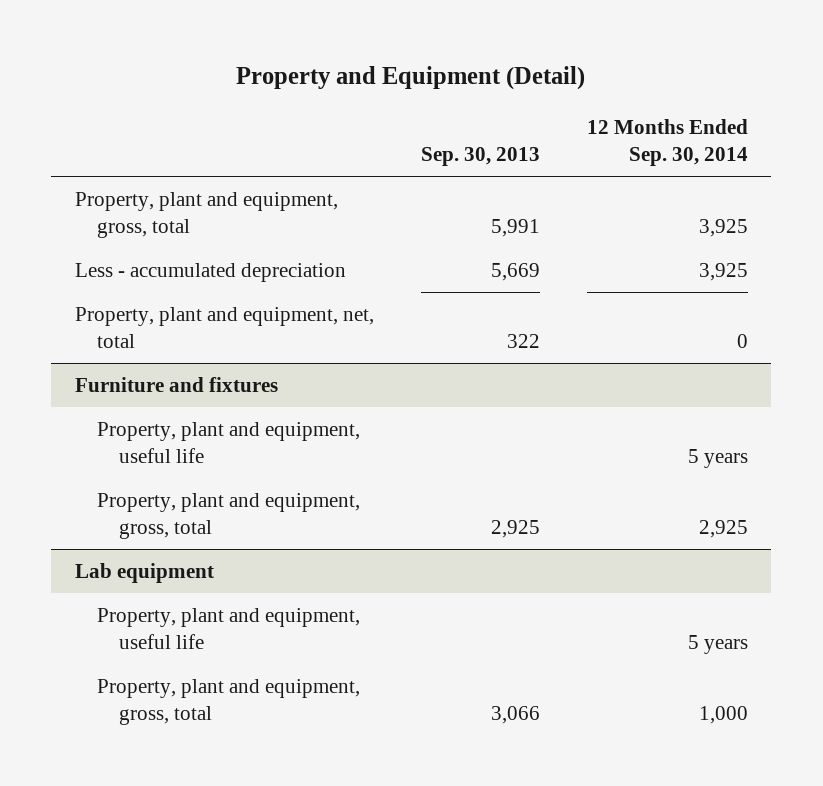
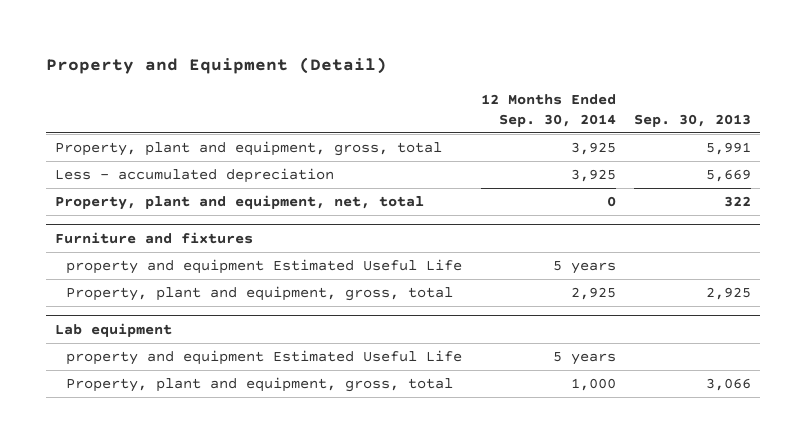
- | Sep. 30, 2013 | 12 Months Ended Sep. 30, 2014
+ | 12 Months Ended Sep. 30, 2014 | Sep. 30, 2013
@ Furniture and fixtures
- Property, plant and equipment, useful life | | 5 years
+ property and equipment Estimated Useful Life | 5 years |
@ Lab equipment
- Property, plant and equipment, useful life | | 5 years
+ property and equipment Estimated Useful Life | 5 years |

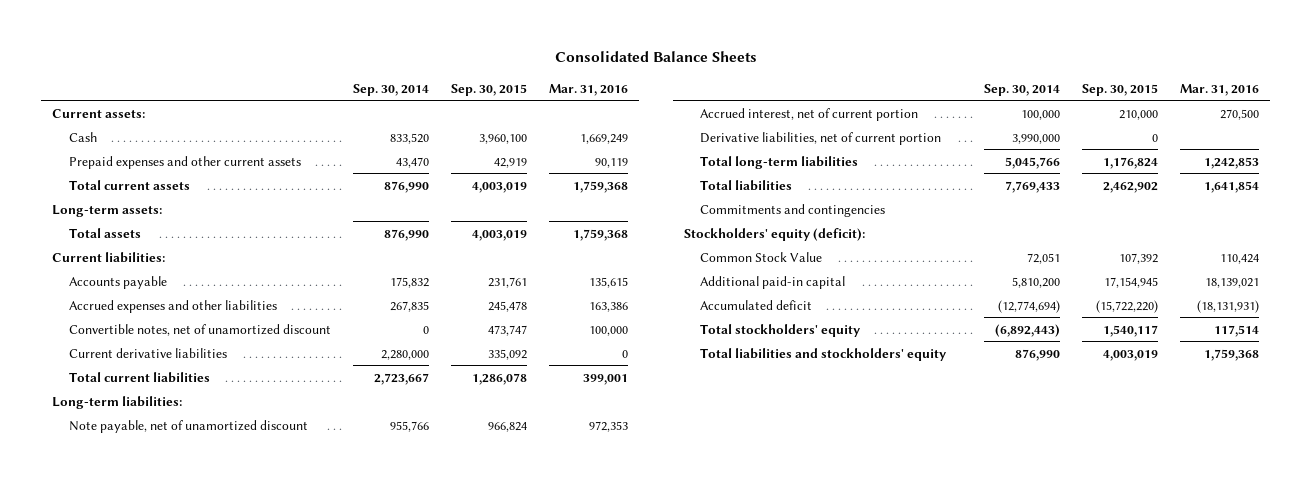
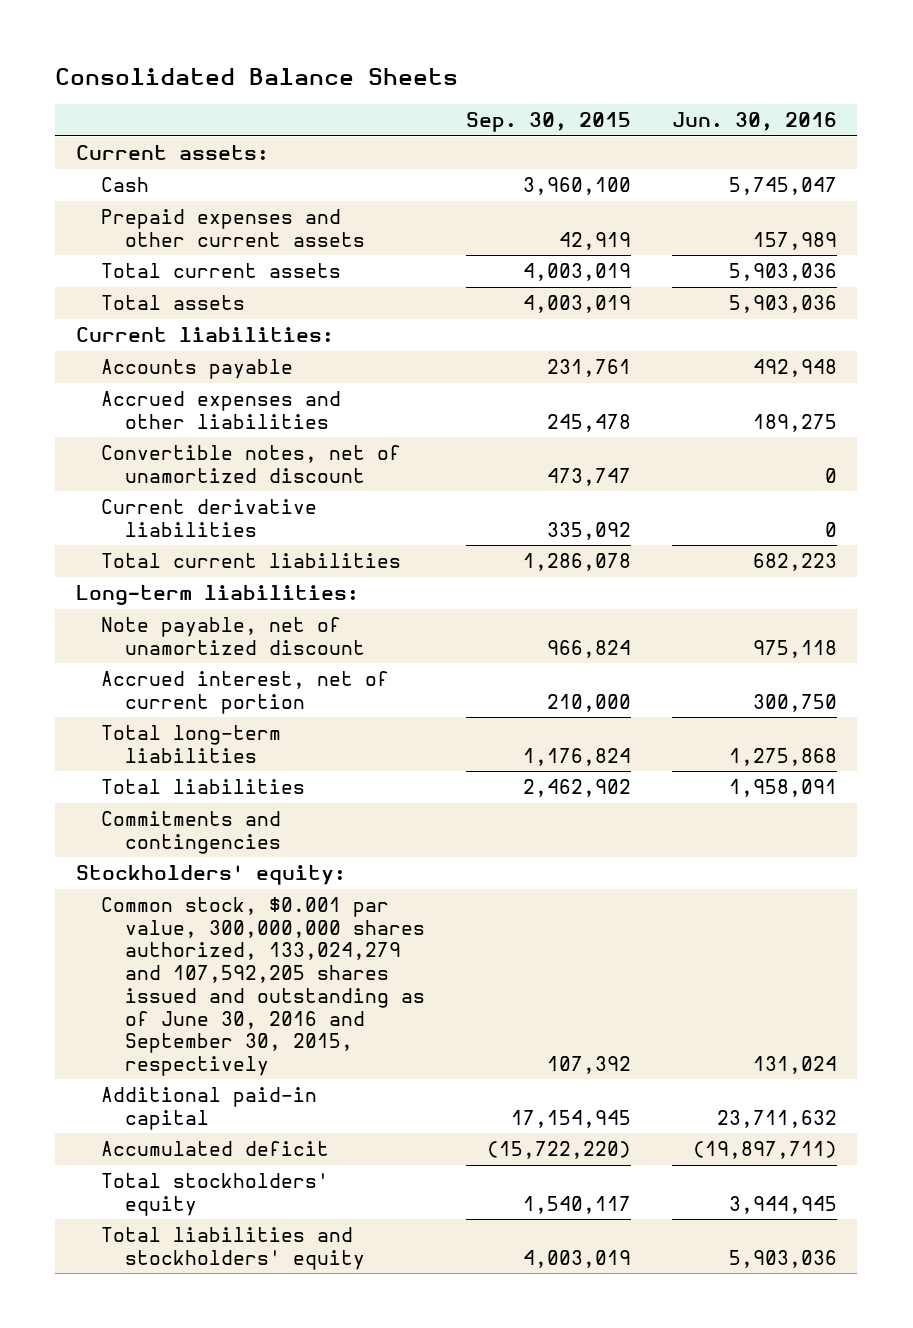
- | Sep. 30, 2014 | Sep. 30, 2015 | Mar. 31, 2016
+ | Sep. 30, 2015 | Jun. 30, 2016
- Long-term assets:
- Derivative liabilities, net of current portion | 3,990,000 | 0 |
- Stockholders' equity (deficit):
- Common Stock Value | 72,051 | 107,392 | 110,424
+ Stockholders' equity:
+ Common stock, $0.001 par value, 300,000,000 shares authorized, 133,024,279 and 107,592,205 shares issued and outstanding as of June 30, 2016 and September 30, 2015, respectively | 107,392 | 131,024

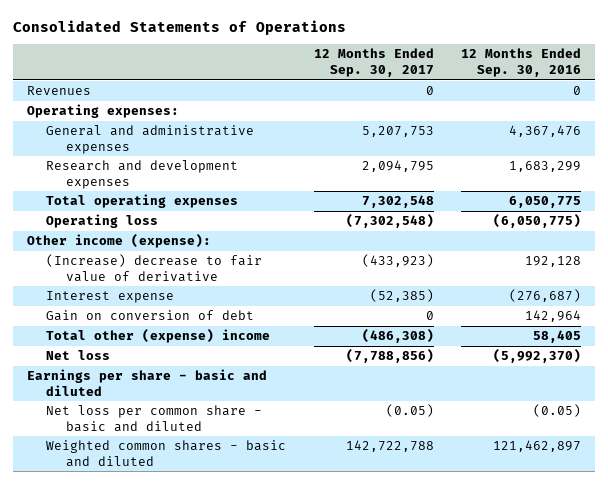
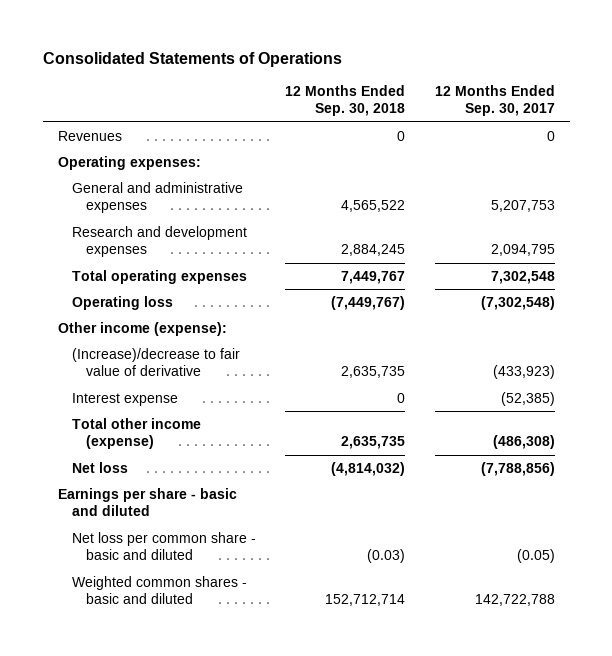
- | 12 Months Ended Sep. 30, 2017 | 12 Months Ended Sep. 30, 2016
+ | 12 Months Ended Sep. 30, 2018 | 12 Months Ended Sep. 30, 2017
- (Increase) decrease to fair value of derivative | (433,923) | 192,128
+ (Increase)/decrease to fair value of derivative | 2,635,735 | (433,923)
- Gain on conversion of debt | 0 | 142,964
- Total other (expense) income | (486,308) | 58,405
+ Total other income (expense) | 2,635,735 | (486,308)

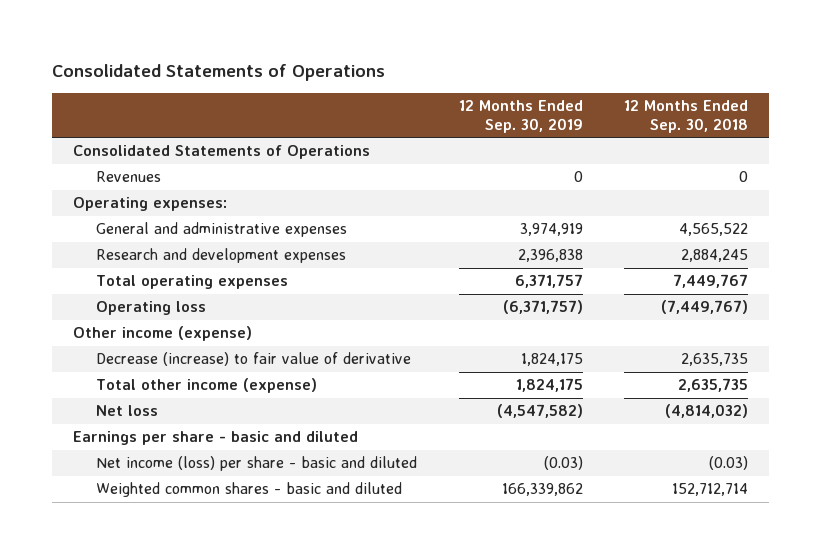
- | 12 Months Ended Sep. 30, 2018 | 12 Months Ended Sep. 30, 2017
+ | 12 Months Ended Sep. 30, 2019 | 12 Months Ended Sep. 30, 2018
+ Consolidated Statements of Operations
- Other income (expense):
- (Increase)/decrease to fair value of derivative | 2,635,735 | (433,923)
- Interest expense | 0 | (52,385)
+ Other income (expense)
+ Decrease (increase) to fair value of derivative | 1,824,175 | 2,635,735
- Net loss per common share - basic and diluted | (0.03) | (0.05)
+ Net income (loss) per share - basic and diluted | (0.03) | (0.03)

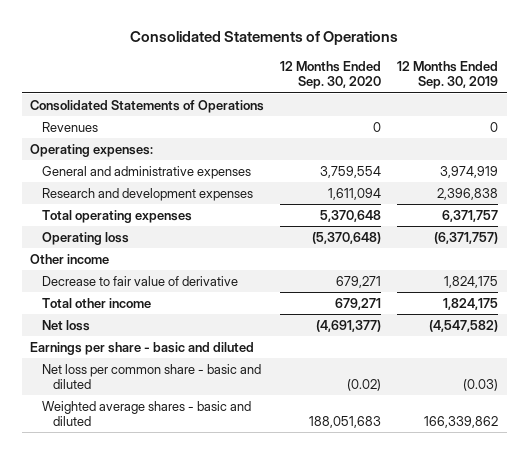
- | 12 Months Ended Sep. 30, 2019 | 12 Months Ended Sep. 30, 2018
+ | 12 Months Ended Sep. 30, 2020 | 12 Months Ended Sep. 30, 2019
- Other income (expense)
- Decrease (increase) to fair value of derivative | 1,824,175 | 2,635,735
- Total other income (expense) | 1,824,175 | 2,635,735
+ Other income
+ Decrease to fair value of derivative | 679,271 | 1,824,175
+ Total other income | 679,271 | 1,824,175
- Net income (loss) per share - basic and diluted | (0.03) | (0.03)
- Weighted common shares - basic and diluted | 166,339,862 | 152,712,714
+ Net loss per common share - basic and diluted | (0.02) | (0.03)
+ Weighted average shares - basic and diluted | 188,051,683 | 166,339,862

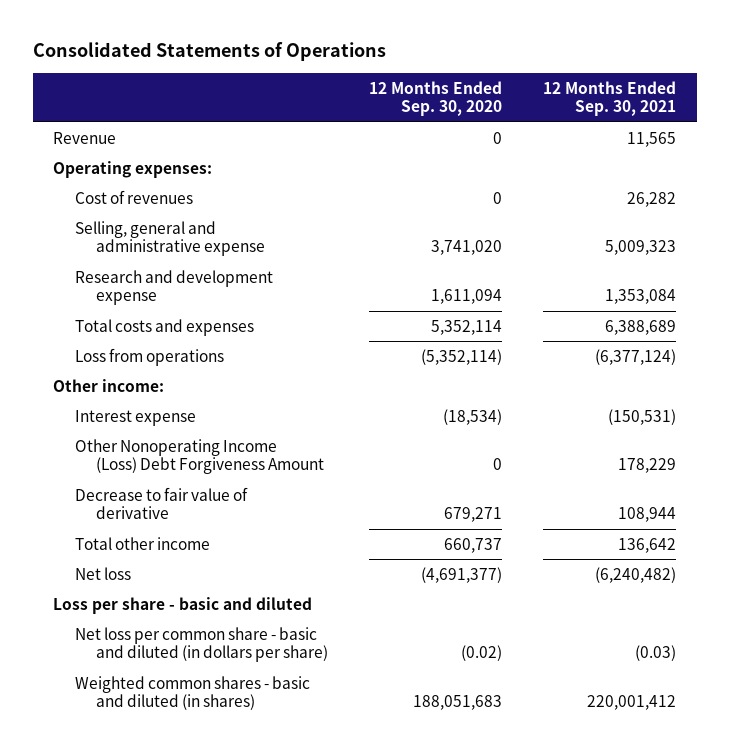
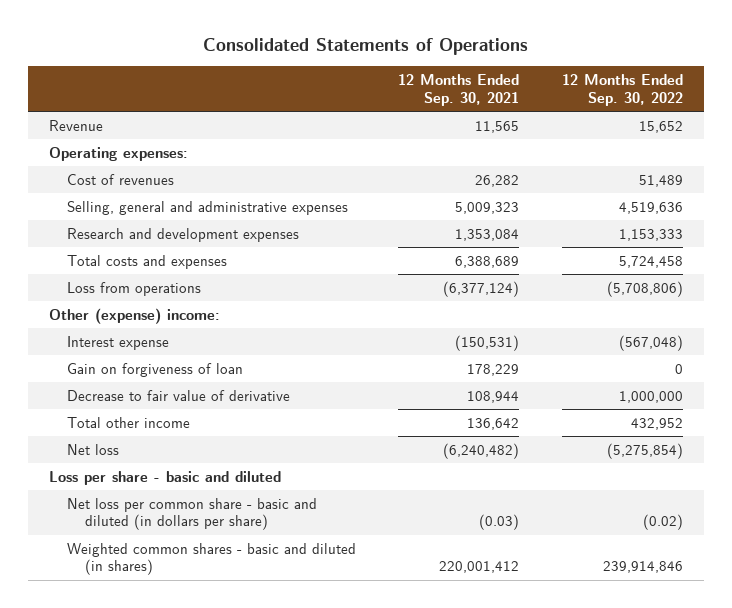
- | 12 Months Ended Sep. 30, 2020 | 12 Months Ended Sep. 30, 2021
+ | 12 Months Ended Sep. 30, 2021 | 12 Months Ended Sep. 30, 2022
- Selling, general and administrative expense | 3,741,020 | 5,009,323
- Research and development expense | 1,611,094 | 1,353,084
+ Selling, general and administrative expenses | 5,009,323 | 4,519,636
+ Research and development expenses | 1,353,084 | 1,153,333
- Other income:
+ Other (expense) income:
- Other Nonoperating Income (Loss) Debt Forgiveness Amount | 0 | 178,229
+ Gain on forgiveness of loan | 178,229 | 0

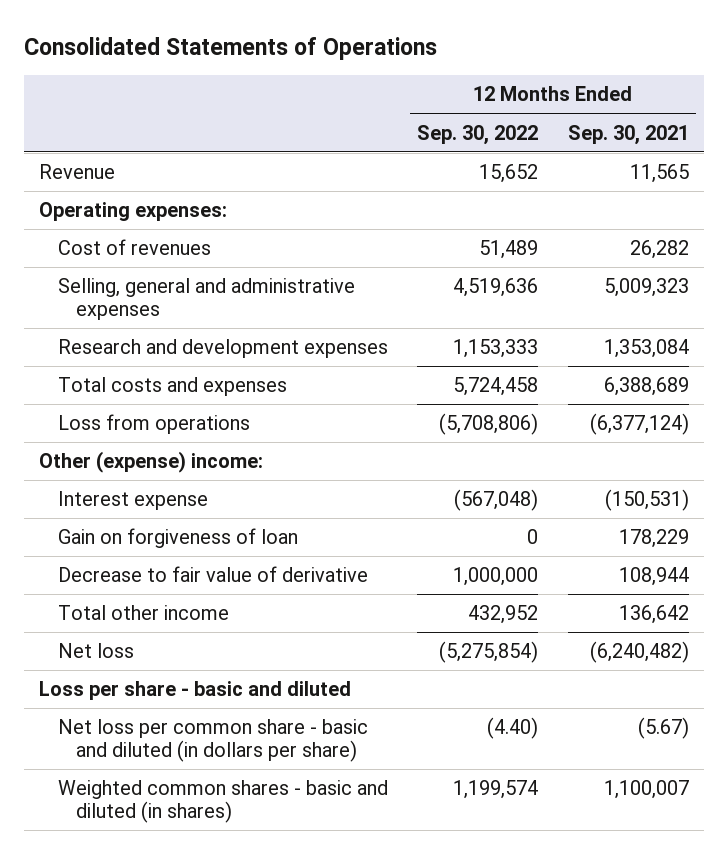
- | 12 Months Ended Sep. 30, 2021 | 12 Months Ended Sep. 30, 2022
+ | 12 Months Ended Sep. 30, 2022 | 12 Months Ended Sep. 30, 2021
- Net loss per common share - basic and diluted (in dollars per share) | (0.03) | (0.02)
- Weighted common shares - basic and diluted (in shares) | 220,001,412 | 239,914,846
+ Net loss per common share - basic and diluted (in dollars per share) | (4.40) | (5.67)
+ Weighted common shares - basic and diluted (in shares) | 1,199,574 | 1,100,007

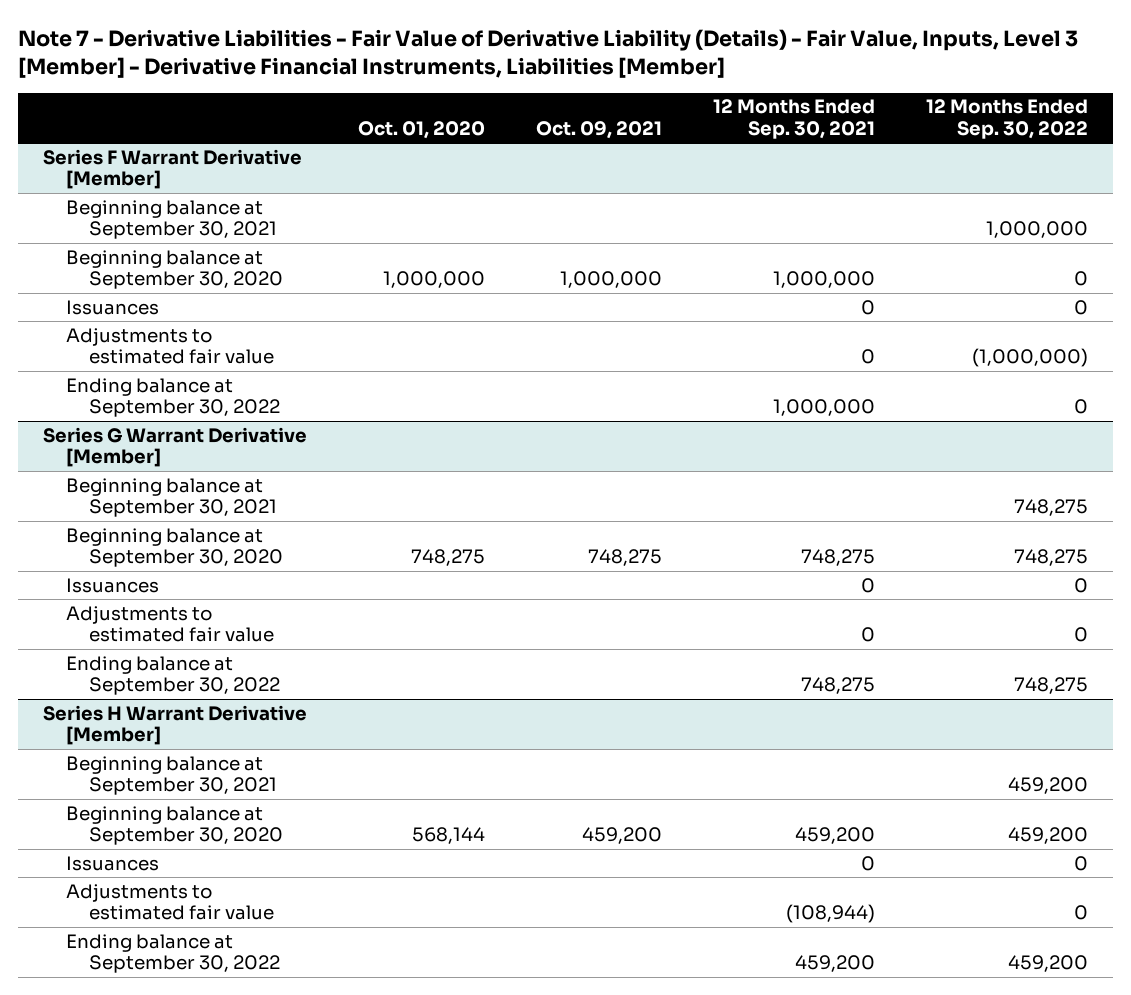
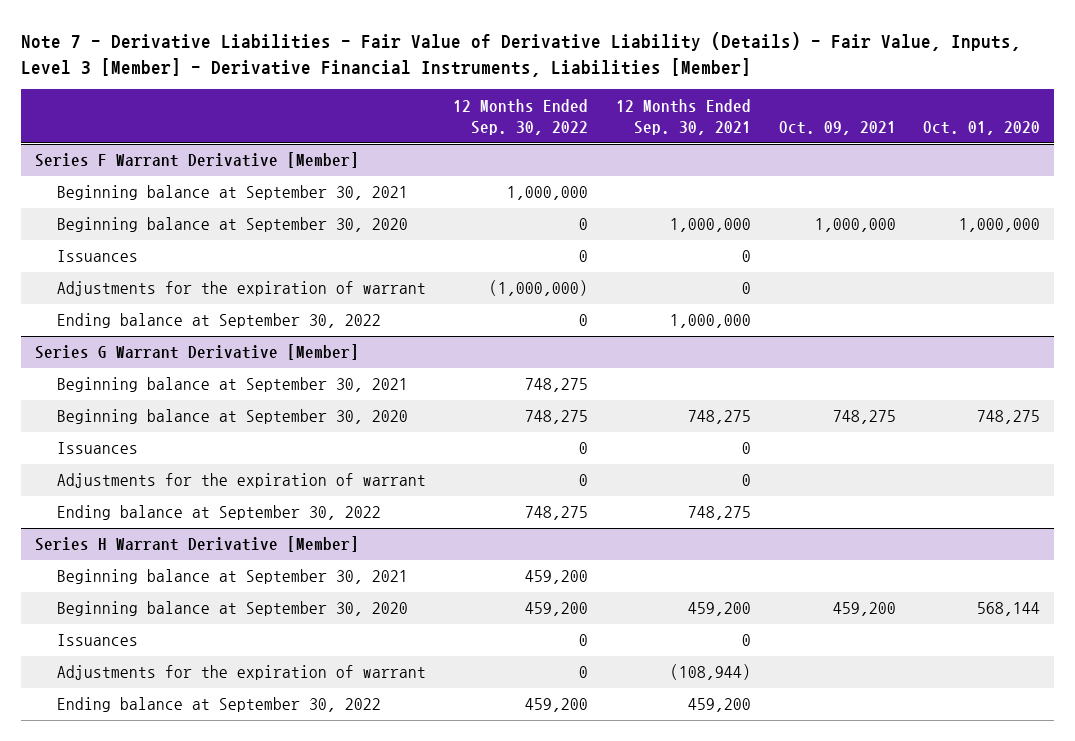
- | Oct. 01, 2020 | Oct. 09, 2021 | 12 Months Ended Sep. 30, 2021 | 12 Months Ended Sep. 30, 2022
+ | 12 Months Ended Sep. 30, 2022 | 12 Months Ended Sep. 30, 2021 | Oct. 09, 2021 | Oct. 01, 2020
@ Series F Warrant Derivative [Member]
- Adjustments to estimated fair value | | | 0 | (1,000,000)
+ Adjustments for the expiration of warrant | (1,000,000) | 0 | |
@ Series G Warrant Derivative [Member]
- Adjustments to estimated fair value | | | 0 | 0
+ Adjustments for the expiration of warrant | 0 | 0 | |
@ Series H Warrant Derivative [Member]
- Adjustments to estimated fair value | | | (108,944) | 0
+ Adjustments for the expiration of warrant | 0 | (108,944) | |

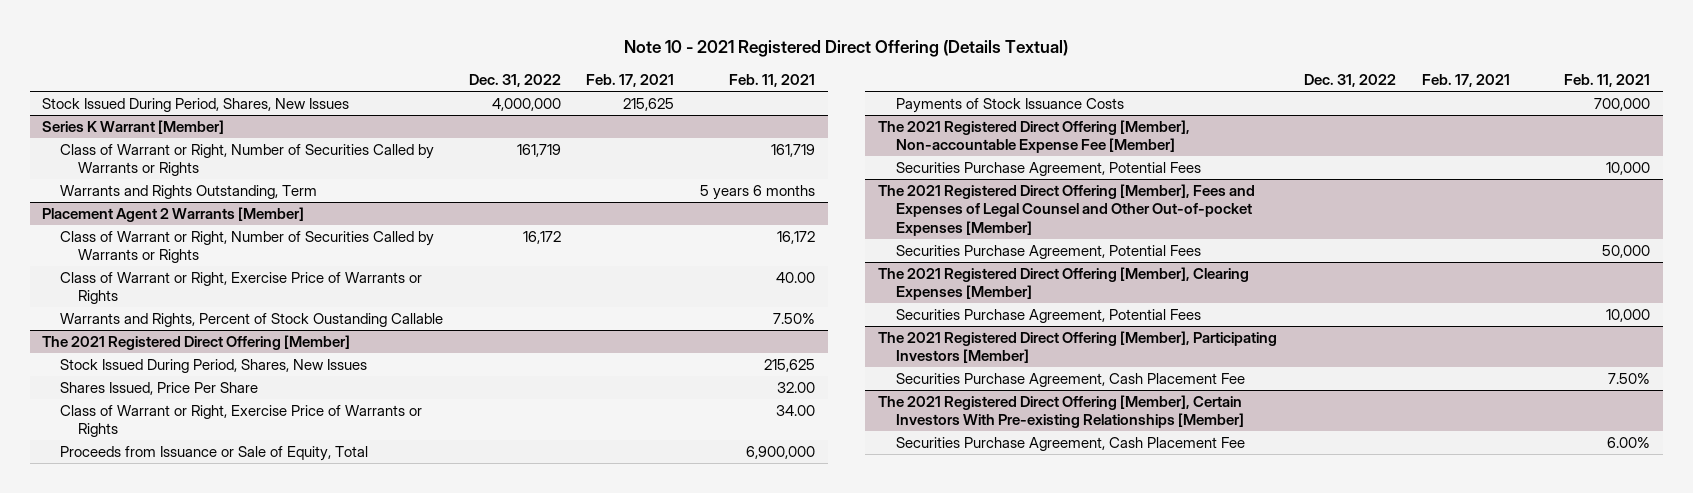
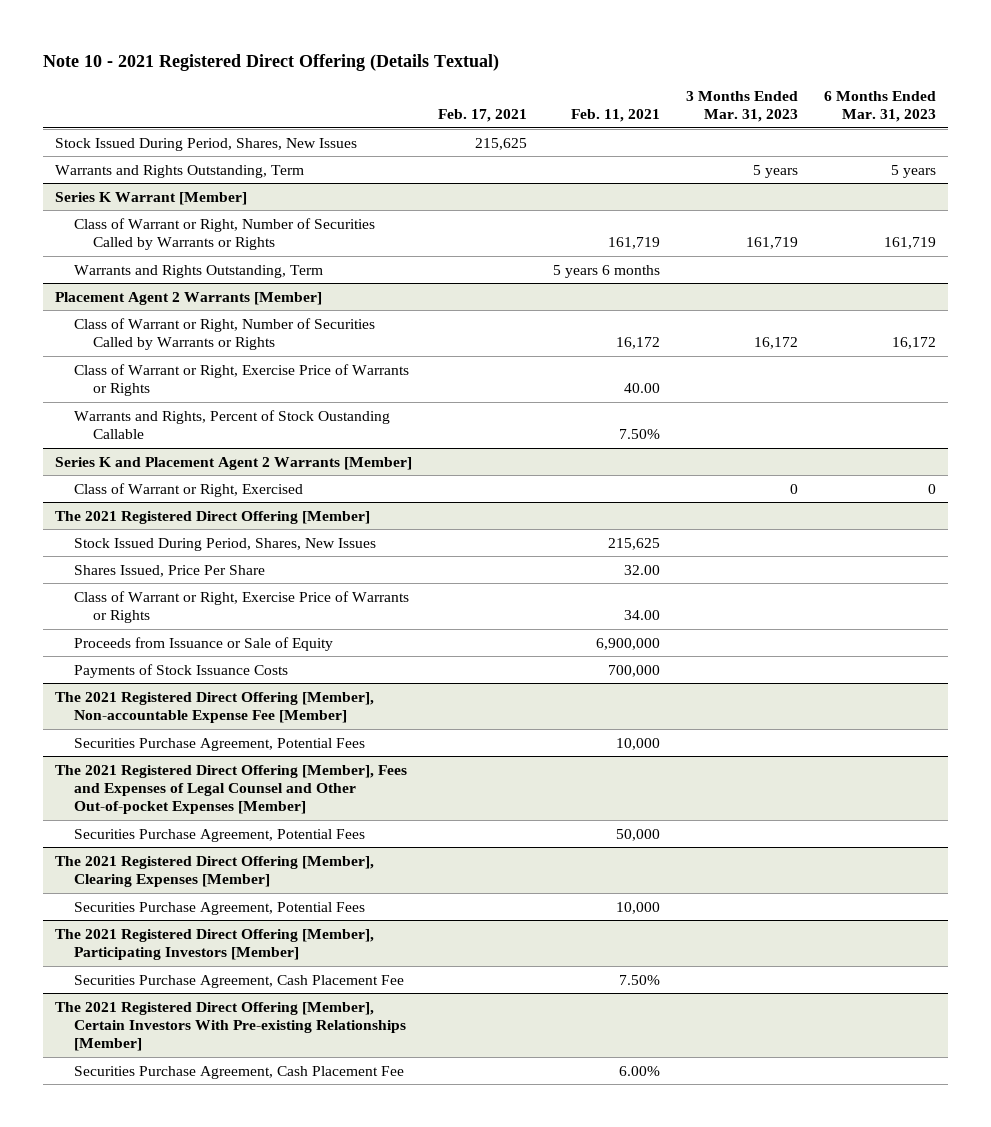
- | Dec. 31, 2022 | Feb. 17, 2021 | Feb. 11, 2021
+ | Feb. 17, 2021 | Feb. 11, 2021 | 3 Months Ended Mar. 31, 2023 | 6 Months Ended Mar. 31, 2023
+ Warrants and Rights Outstanding, Term | | | 5 years | 5 years
+ Series K and Placement Agent 2 Warrants [Member]
+ Class of Warrant or Right, Exercised | | | 0 | 0
@ The 2021 Registered Direct Offering [Member]
- Proceeds from Issuance or Sale of Equity, Total | | | 6,900,000
+ Proceeds from Issuance or Sale of Equity | | 6,900,000 | |

